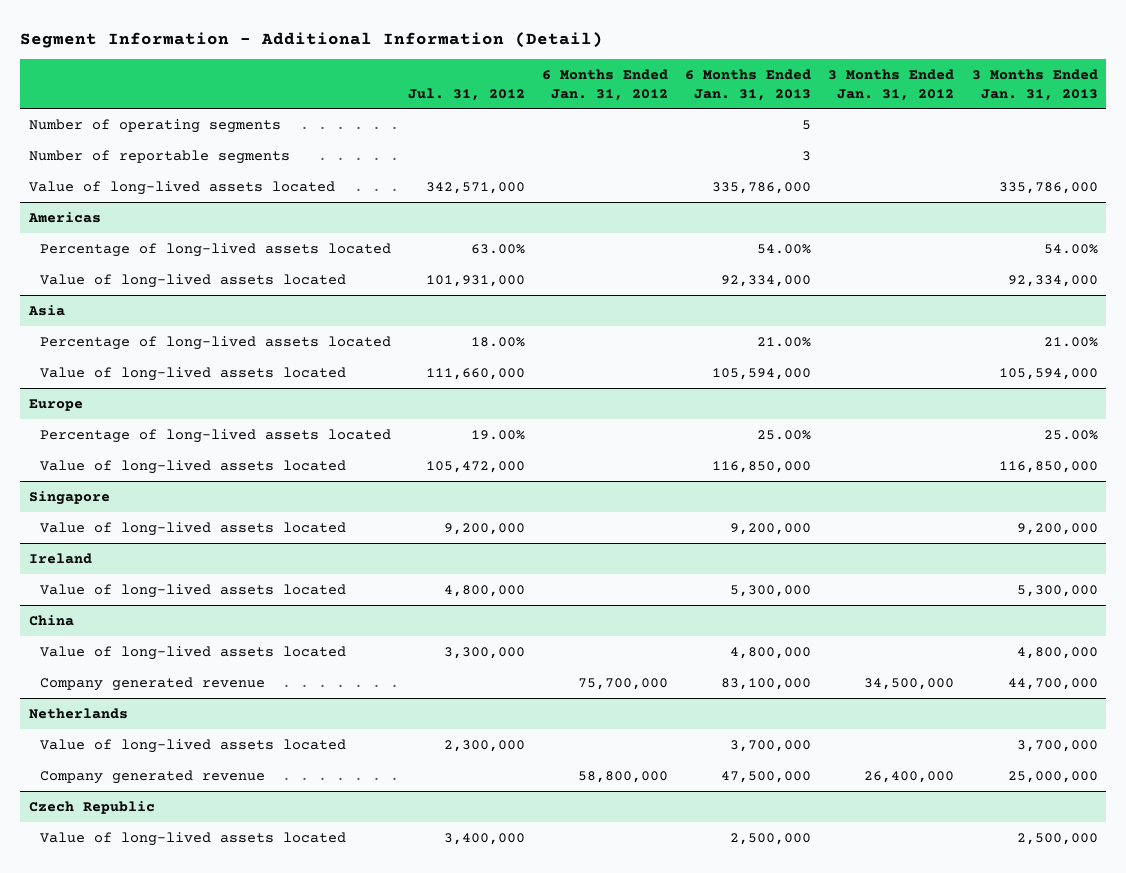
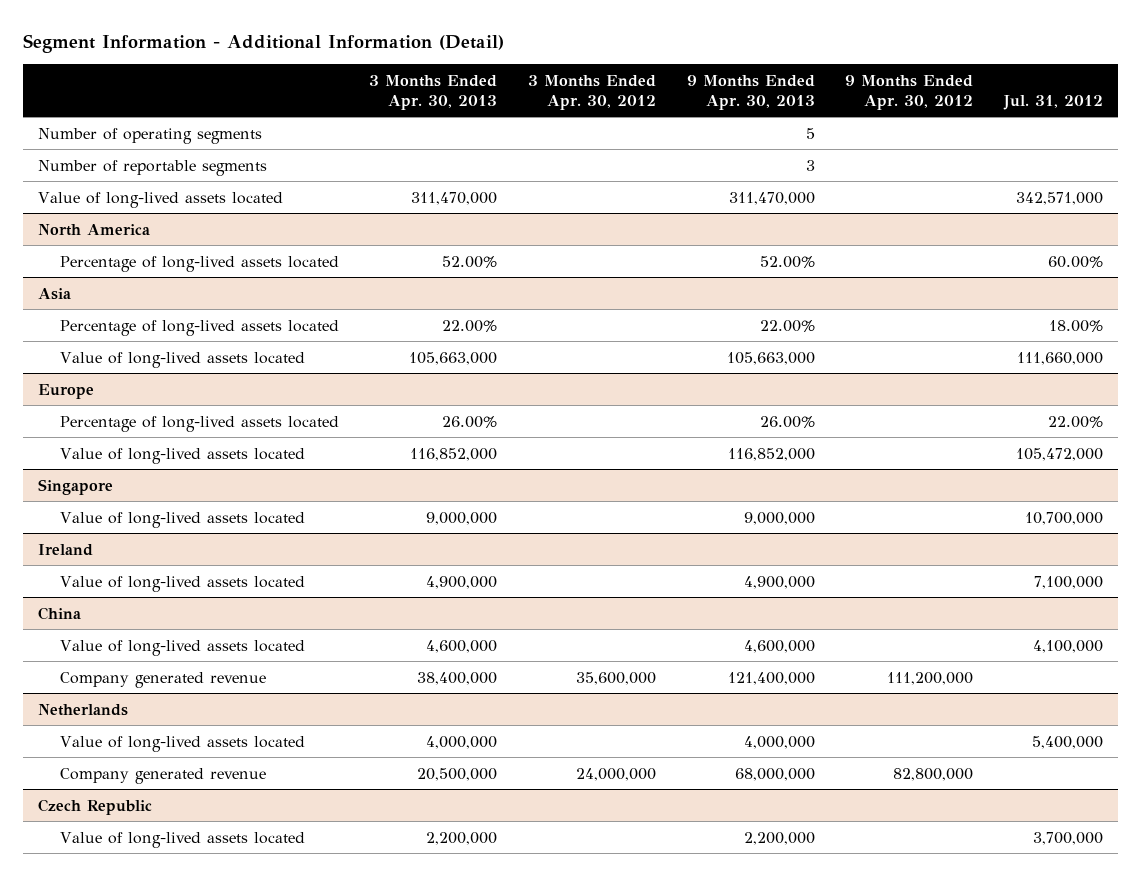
- | Jul. 31, 2012 | 6 Months Ended Jan. 31, 2012 | 6 Months Ended Jan. 31, 2013 | 3 Months Ended Jan. 31, 2012 | 3 Months Ended Jan. 31, 2013
+ | 3 Months Ended Apr. 30, 2013 | 3 Months Ended Apr. 30, 2012 | 9 Months Ended Apr. 30, 2013 | 9 Months Ended Apr. 30, 2012 | Jul. 31, 2012
- Americas
- Percentage of long-lived assets located | 63.00% | | 54.00% | | 54.00%
- Value of long-lived assets located | 101,931,000 | | 92,334,000 | | 92,334,000
+ North America
+ Percentage of long-lived assets located | 52.00% | | 52.00% | | 60.00%
@ Europe
- Percentage of long-lived assets located | 19.00% | | 25.00% | | 25.00%
+ Percentage of long-lived assets located | 26.00% | | 26.00% | | 22.00%
@ Singapore
- Value of long-lived assets located | 9,200,000 | | 9,200,000 | | 9,200,000
+ Value of long-lived assets located | 9,000,000 | | 9,000,000 | | 10,700,000
@ Ireland
- Value of long-lived assets located | 4,800,000 | | 5,300,000 | | 5,300,000
+ Value of long-lived assets located | 4,900,000 | | 4,900,000 | | 7,100,000
@ China
- Value of long-lived assets located | 3,300,000 | | 4,800,000 | | 4,800,000
+ Value of long-lived assets located | 4,600,000 | | 4,600,000 | | 4,100,000
@ Netherlands
- Value of long-lived assets located | 2,300,000 | | 3,700,000 | | 3,700,000
+ Value of long-lived assets located | 4,000,000 | | 4,000,000 | | 5,400,000
@ Czech Republic
- Value of long-lived assets located | 3,400,000 | | 2,500,000 | | 2,500,000
+ Value of long-lived assets located | 2,200,000 | | 2,200,000 | | 3,700,000

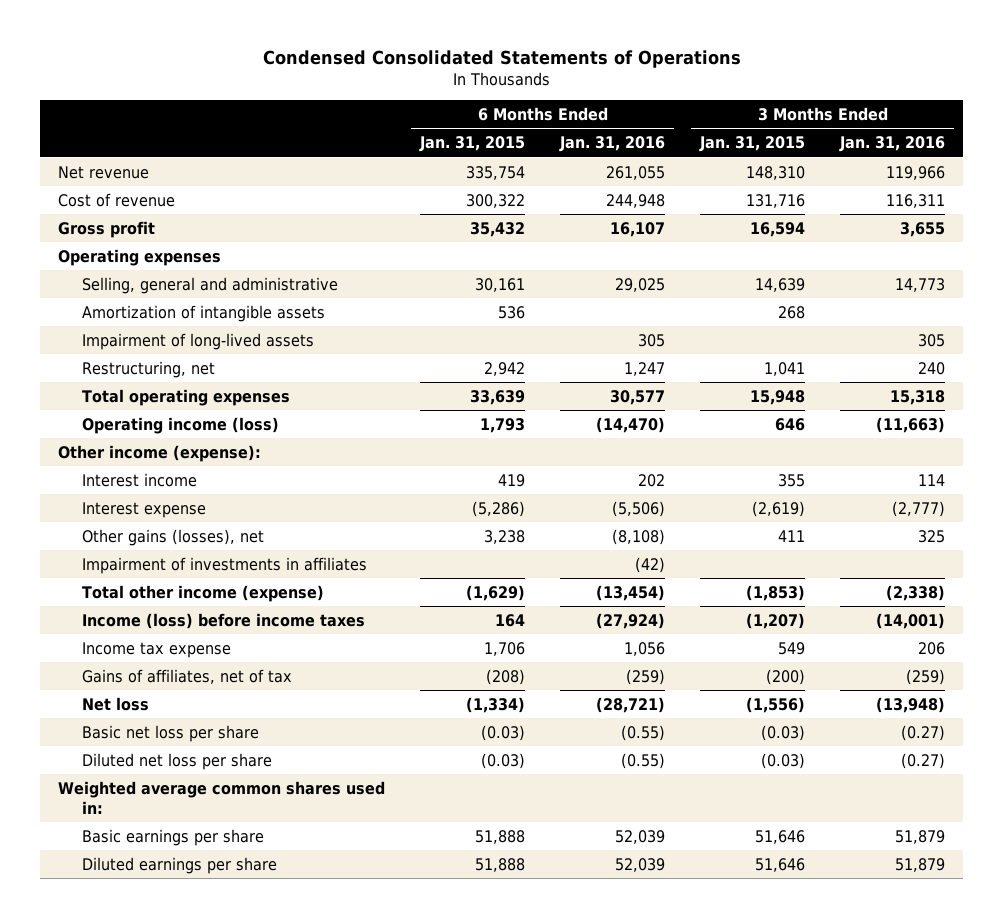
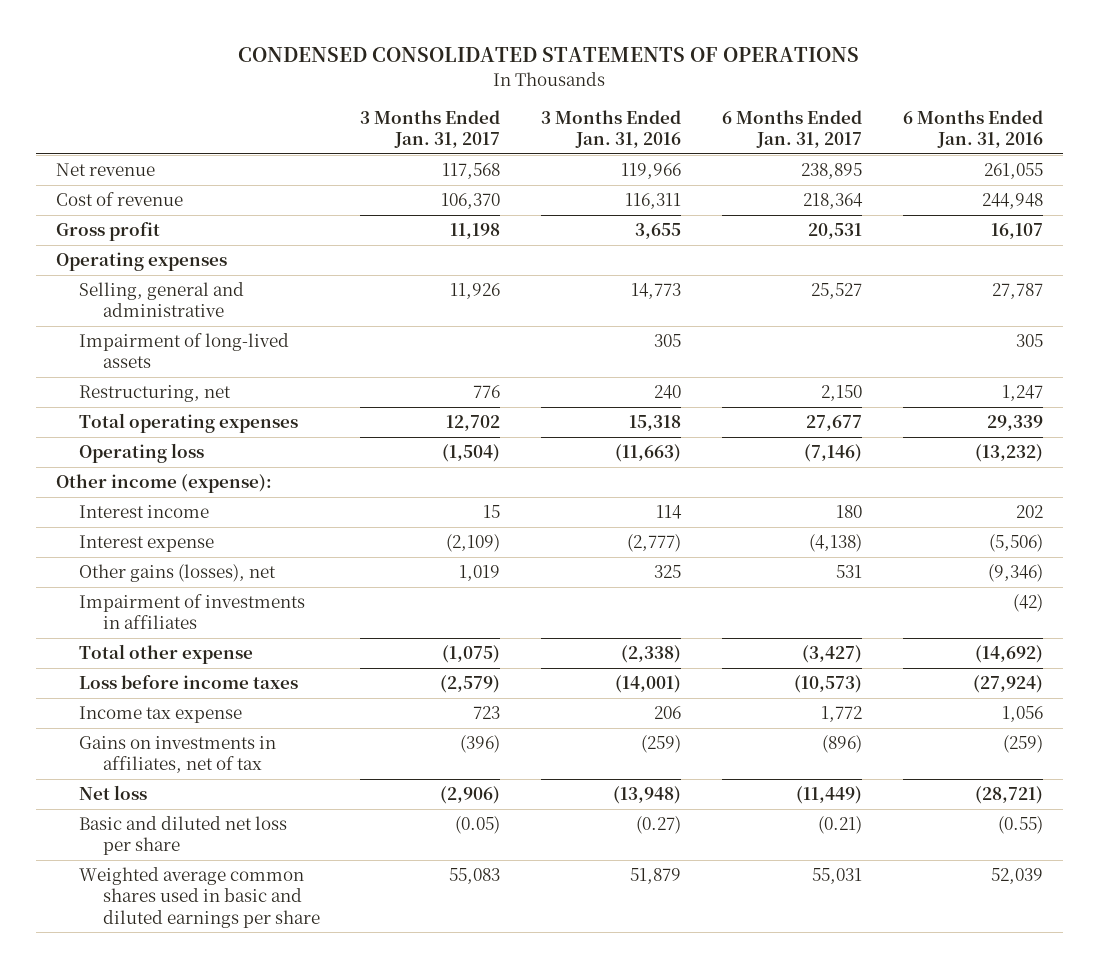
- Condensed Consolidated Statements of Operations
+ CONDENSED CONSOLIDATED STATEMENTS OF OPERATIONS
- | 6 Months Ended Jan. 31, 2015 | 6 Months Ended Jan. 31, 2016 | 3 Months Ended Jan. 31, 2015 | 3 Months Ended Jan. 31, 2016
+ | 3 Months Ended Jan. 31, 2017 | 3 Months Ended Jan. 31, 2016 | 6 Months Ended Jan. 31, 2017 | 6 Months Ended Jan. 31, 2016
- Selling, general and administrative | 30,161 | 29,025 | 14,639 | 14,773
- Amortization of intangible assets | 536 | | 268 |
+ Selling, general and administrative | 11,926 | 14,773 | 25,527 | 27,787
- Total operating expenses | 33,639 | 30,577 | 15,948 | 15,318
- Operating income (loss) | 1,793 | (14,470) | 646 | (11,663)
+ Total operating expenses | 12,702 | 15,318 | 27,677 | 29,339
+ Operating loss | (1,504) | (11,663) | (7,146) | (13,232)
- Other gains (losses), net | 3,238 | (8,108) | 411 | 325
+ Other gains (losses), net | 1,019 | 325 | 531 | (9,346)
- Total other income (expense) | (1,629) | (13,454) | (1,853) | (2,338)
- Income (loss) before income taxes | 164 | (27,924) | (1,207) | (14,001)
+ Total other expense | (1,075) | (2,338) | (3,427) | (14,692)
+ Loss before income taxes | (2,579) | (14,001) | (10,573) | (27,924)
- Gains of affiliates, net of tax | (208) | (259) | (200) | (259)
+ Gains on investments in affiliates, net of tax | (396) | (259) | (896) | (259)
- Basic net loss per share | (0.03) | (0.55) | (0.03) | (0.27)
- Diluted net loss per share | (0.03) | (0.55) | (0.03) | (0.27)
- Weighted average common shares used in:
- Basic earnings per share | 51,888 | 52,039 | 51,646 | 51,879
- Diluted earnings per share | 51,888 | 52,039 | 51,646 | 51,879
+ Basic and diluted net loss per share | (0.05) | (0.27) | (0.21) | (0.55)
+ Weighted average common shares used in basic and diluted earnings per share | 55,083 | 51,879 | 55,031 | 52,039

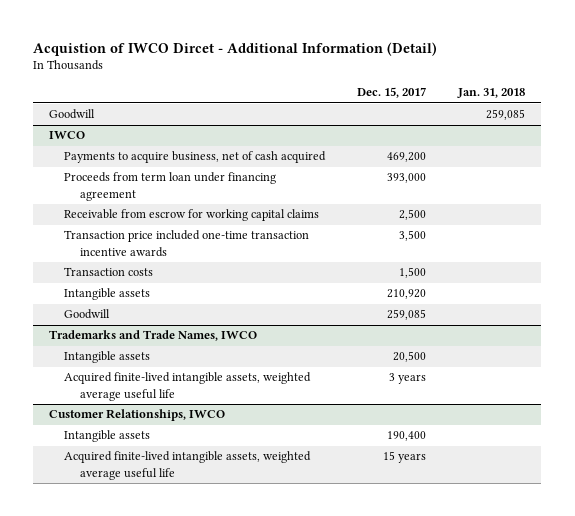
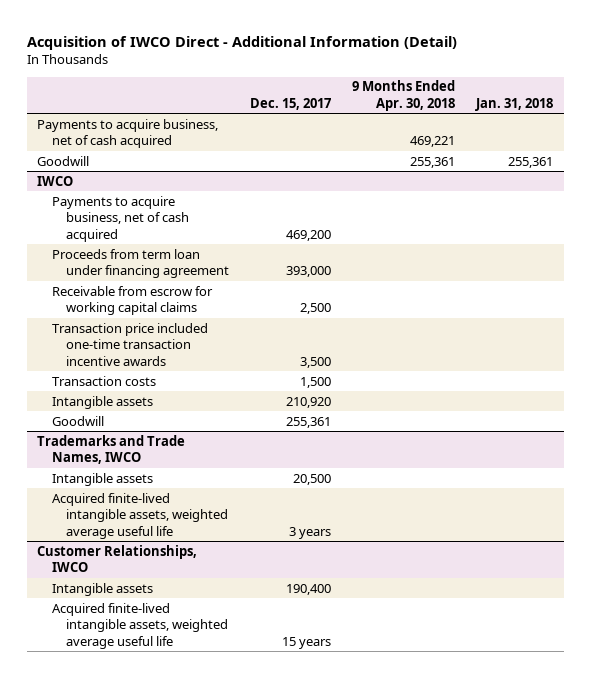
- Acquistion of IWCO Dircet - Additional Information (Detail)
+ Acquisition of IWCO Direct - Additional Information (Detail)
- | Dec. 15, 2017 | Jan. 31, 2018
+ | Dec. 15, 2017 | 9 Months Ended Apr. 30, 2018 | Jan. 31, 2018
- Goodwill | | 259,085
+ Payments to acquire business, net of cash acquired | | 469,221 |
+ Goodwill | | 255,361 | 255,361
@ IWCO
- Goodwill | 259,085 |
+ Goodwill | 255,361 | |

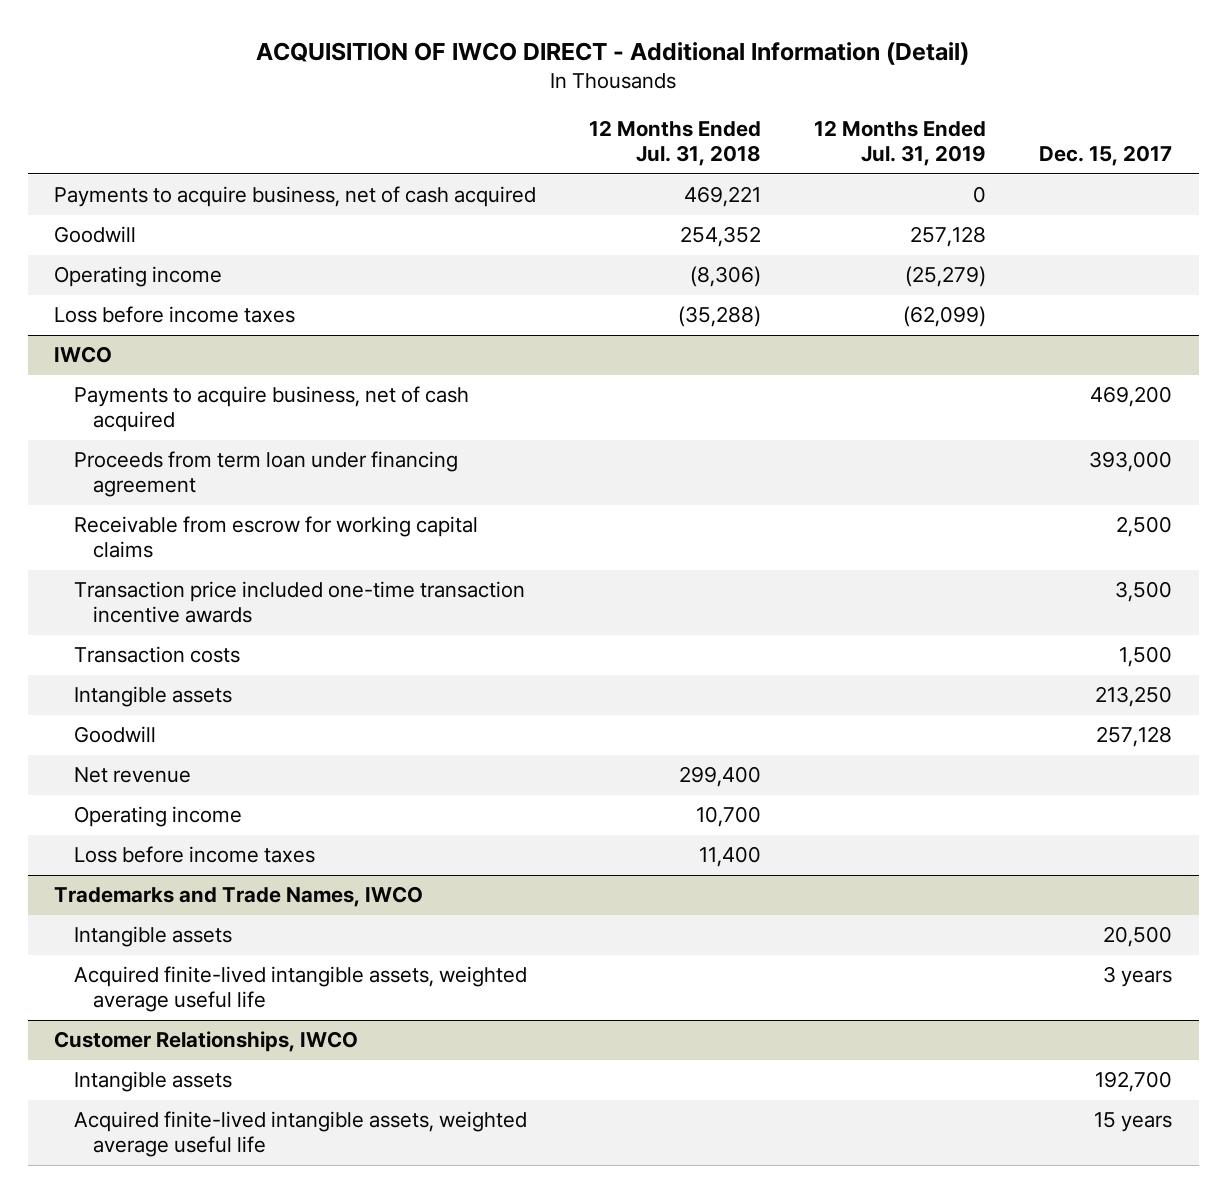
- Acquisition of IWCO Direct - Additional Information (Detail)
+ ACQUISITION OF IWCO DIRECT - Additional Information (Detail)
- | Dec. 15, 2017 | 9 Months Ended Apr. 30, 2018 | Jan. 31, 2018
+ | 12 Months Ended Jul. 31, 2018 | 12 Months Ended Jul. 31, 2019 | Dec. 15, 2017
+ Operating income | (8,306) | (25,279) |
+ Loss before income taxes | (35,288) | (62,099) |
@ IWCO
- Intangible assets | 210,920 | |
- Goodwill | 255,361 | |
+ Intangible assets | | | 213,250
+ Goodwill | | | 257,128
+ Net revenue | 299,400 | |
+ Operating income | 10,700 | |
+ Loss before income taxes | 11,400 | |
@ Customer Relationships, IWCO
- Intangible assets | 190,400 | |
+ Intangible assets | | | 192,700

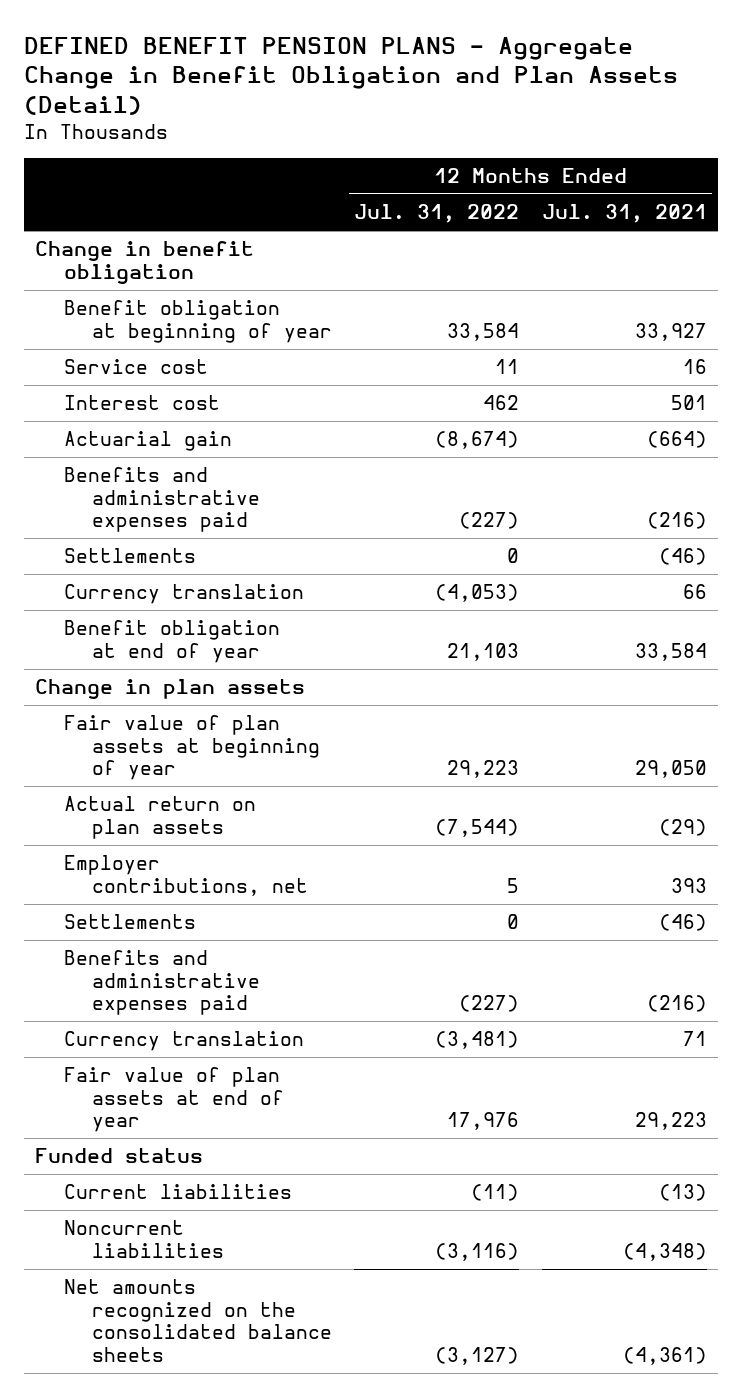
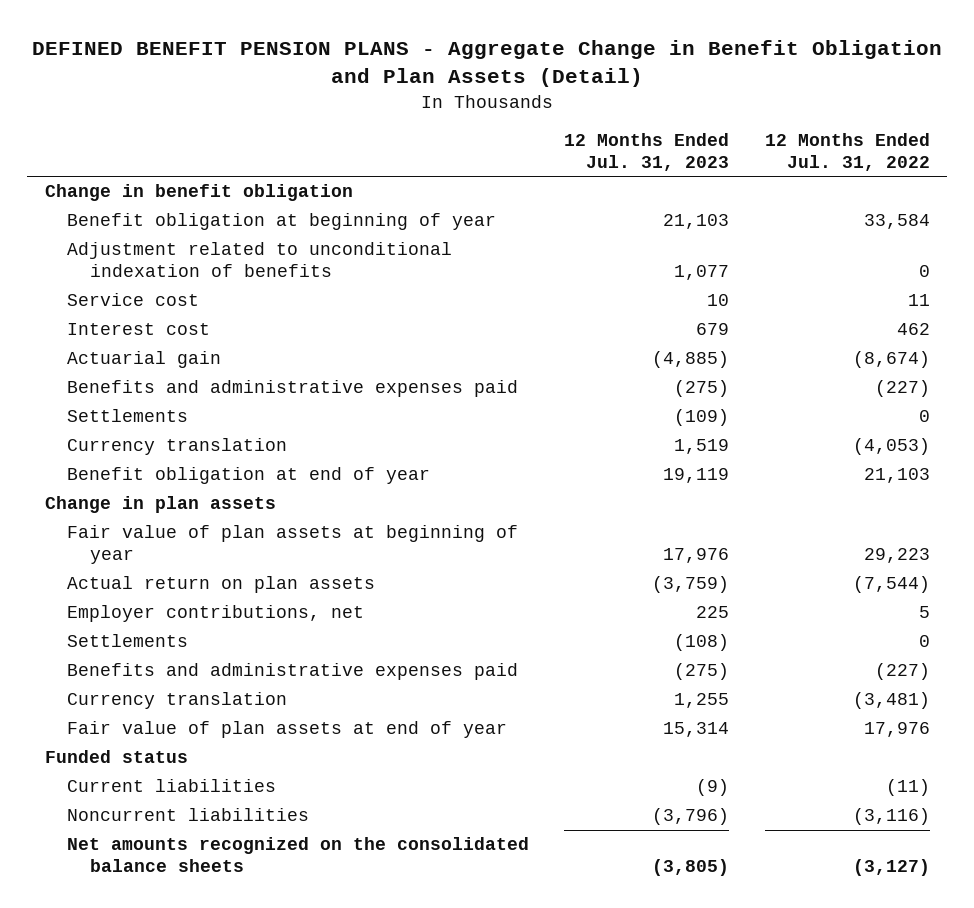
- | 12 Months Ended Jul. 31, 2022 | 12 Months Ended Jul. 31, 2021
+ | 12 Months Ended Jul. 31, 2023 | 12 Months Ended Jul. 31, 2022
+ Adjustment related to unconditional indexation of benefits | 1,077 | 0

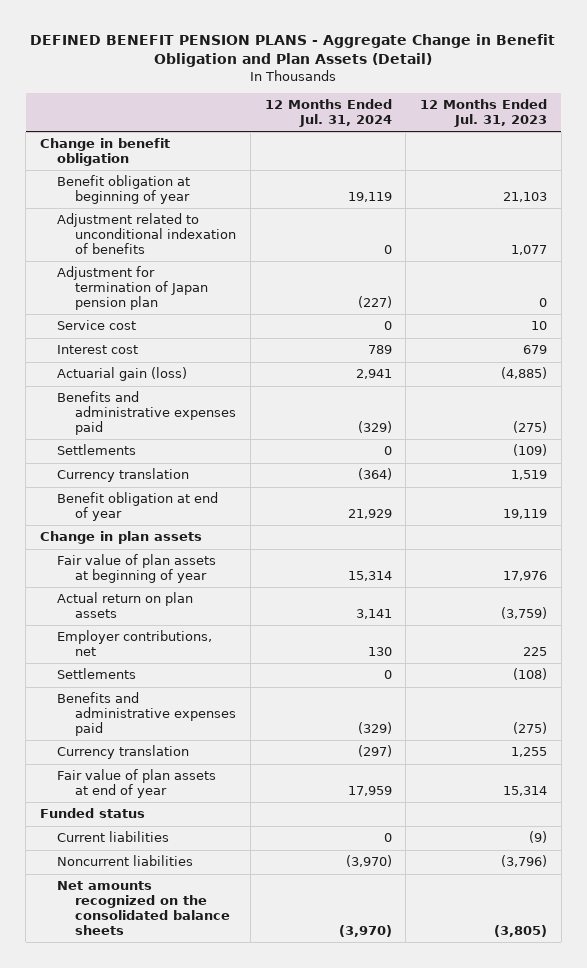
- | 12 Months Ended Jul. 31, 2023 | 12 Months Ended Jul. 31, 2022
+ | 12 Months Ended Jul. 31, 2024 | 12 Months Ended Jul. 31, 2023
+ Adjustment for termination of Japan pension plan | (227) | 0
- Actuarial gain | (4,885) | (8,674)
+ Actuarial gain (loss) | 2,941 | (4,885)

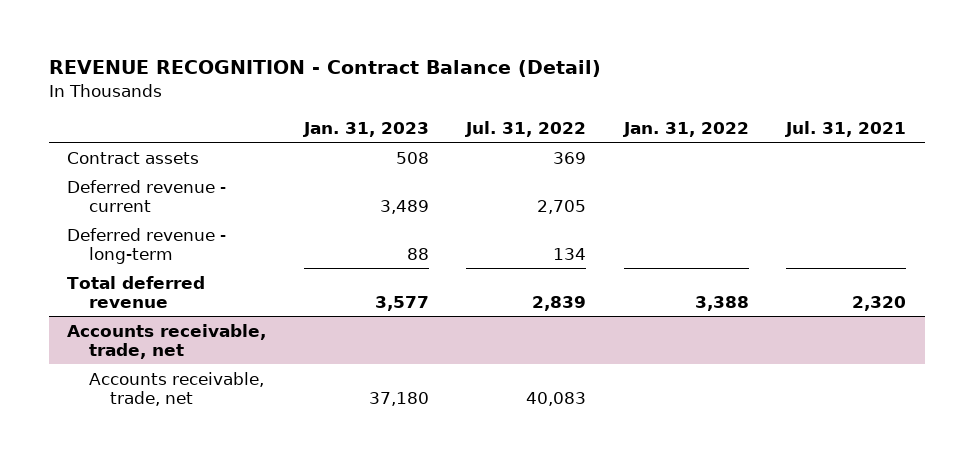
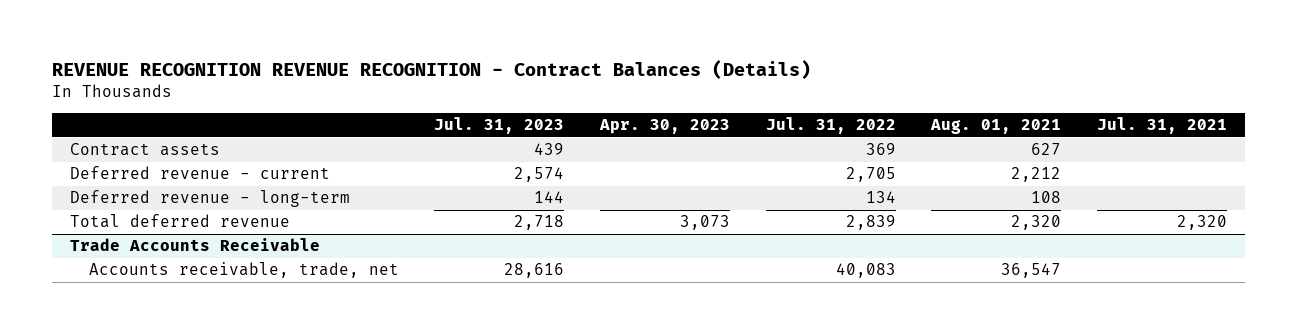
- REVENUE RECOGNITION - Contract Balance (Detail)
+ REVENUE RECOGNITION REVENUE RECOGNITION - Contract Balances (Details)
- | Jan. 31, 2023 | Jul. 31, 2022 | Jan. 31, 2022 | Jul. 31, 2021
+ | Jul. 31, 2023 | Apr. 30, 2023 | Jul. 31, 2022 | Aug. 01, 2021 | Jul. 31, 2021
- Accounts receivable, trade, net
+ Trade Accounts Receivable

